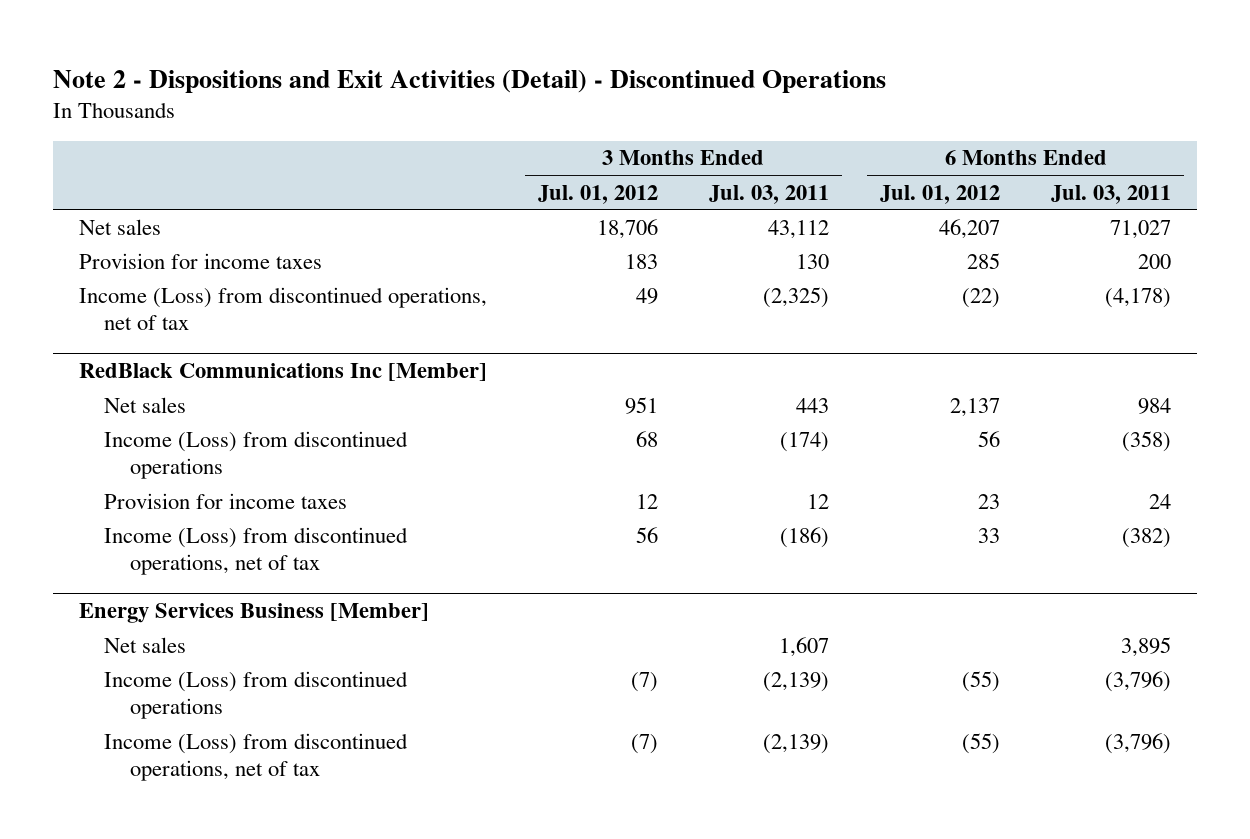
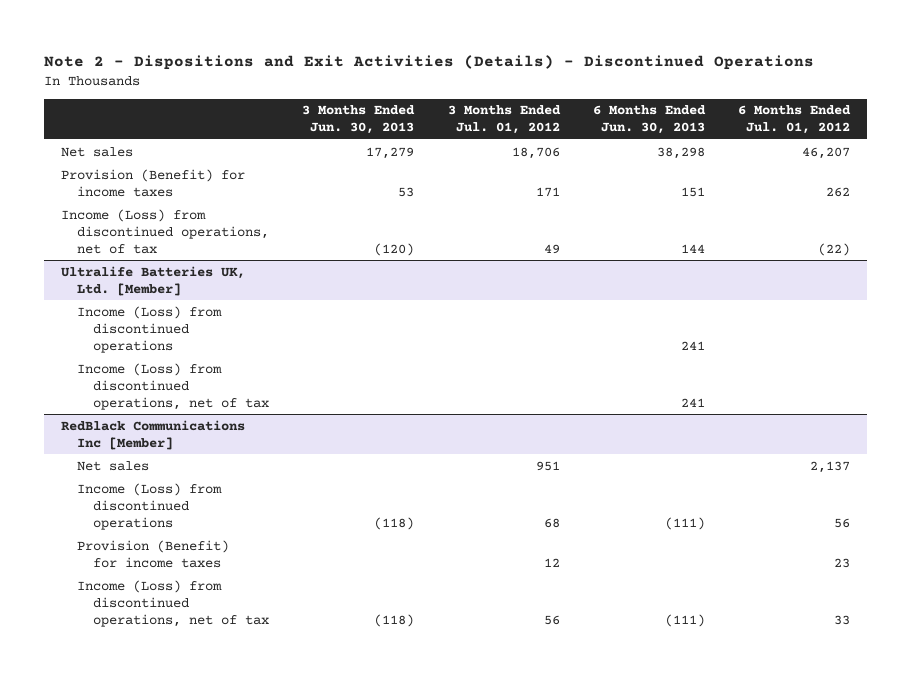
- Note 2 - Dispositions and Exit Activities (Detail) - Discontinued Operations
+ Note 2 - Dispositions and Exit Activities (Details) - Discontinued Operations
- | 3 Months Ended Jul. 01, 2012 | 3 Months Ended Jul. 03, 2011 | 6 Months Ended Jul. 01, 2012 | 6 Months Ended Jul. 03, 2011
+ | 3 Months Ended Jun. 30, 2013 | 3 Months Ended Jul. 01, 2012 | 6 Months Ended Jun. 30, 2013 | 6 Months Ended Jul. 01, 2012
- Provision for income taxes | 183 | 130 | 285 | 200
+ Provision (Benefit) for income taxes | 53 | 171 | 151 | 262
+ Ultralife Batteries UK, Ltd. [Member]
+ Income (Loss) from discontinued operations | | | 241 |
+ Income (Loss) from discontinued operations, net of tax | | | 241 |
@ RedBlack Communications Inc [Member]
- Provision for income taxes | 12 | 12 | 23 | 24
+ Provision (Benefit) for income taxes | | 12 | | 23
- Energy Services Business [Member]
- Net sales | | 1,607 | | 3,895
- Income (Loss) from discontinued operations | (7) | (2,139) | (55) | (3,796)
- Income (Loss) from discontinued operations, net of tax | (7) | (2,139) | (55) | (3,796)

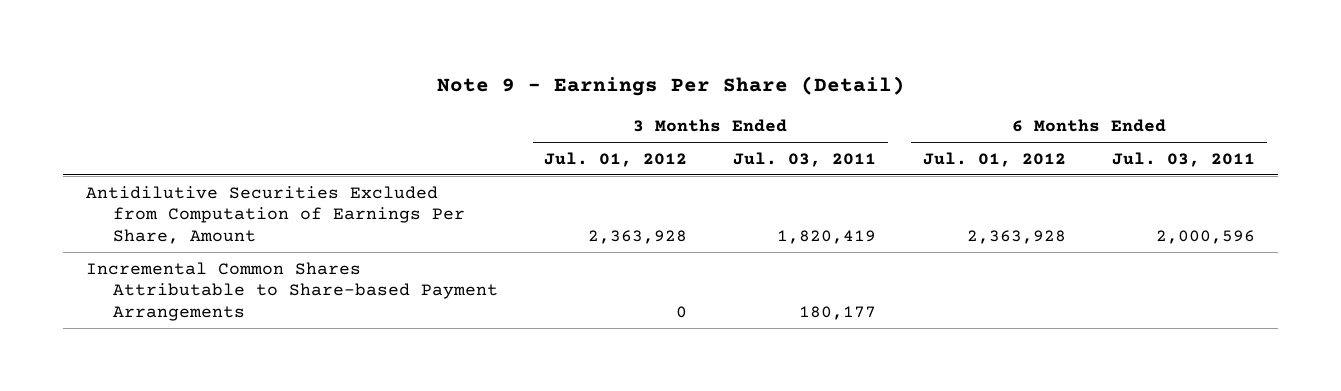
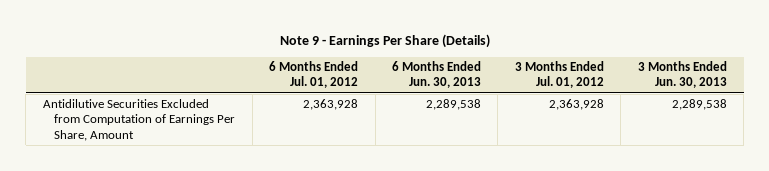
- Note 9 - Earnings Per Share (Detail)
+ Note 9 - Earnings Per Share (Details)
- | 3 Months Ended Jul. 01, 2012 | 3 Months Ended Jul. 03, 2011 | 6 Months Ended Jul. 01, 2012 | 6 Months Ended Jul. 03, 2011
+ | 6 Months Ended Jul. 01, 2012 | 6 Months Ended Jun. 30, 2013 | 3 Months Ended Jul. 01, 2012 | 3 Months Ended Jun. 30, 2013
- Incremental Common Shares Attributable to Share-based Payment Arrangements | 0 | 180,177 | |

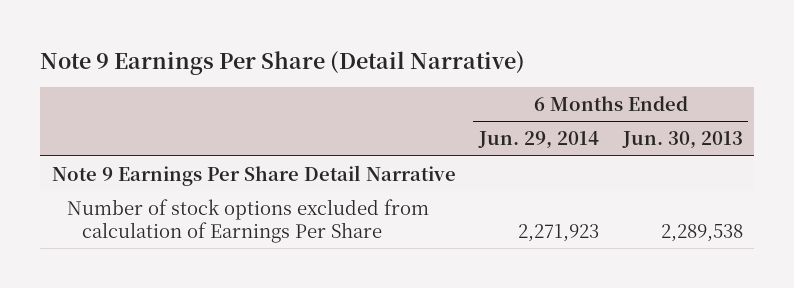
- Note 9 - Earnings Per Share (Details)
+ Note 9 Earnings Per Share (Detail Narrative)
- | 6 Months Ended Jul. 01, 2012 | 6 Months Ended Jun. 30, 2013 | 3 Months Ended Jul. 01, 2012 | 3 Months Ended Jun. 30, 2013
+ | 6 Months Ended Jun. 29, 2014 | 6 Months Ended Jun. 30, 2013
- Antidilutive Securities Excluded from Computation of Earnings Per Share, Amount | 2,363,928 | 2,289,538 | 2,363,928 | 2,289,538
+ Note 9 Earnings Per Share Detail Narrative
+ Number of stock options excluded from calculation of Earnings Per Share | 2,271,923 | 2,289,538

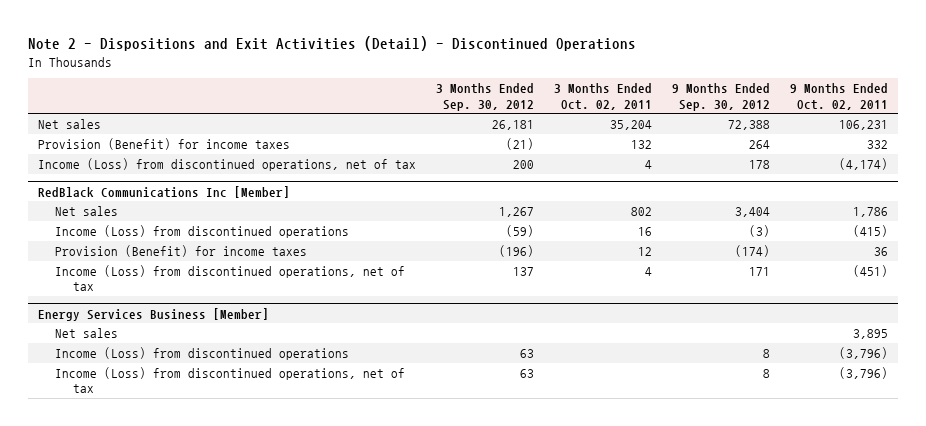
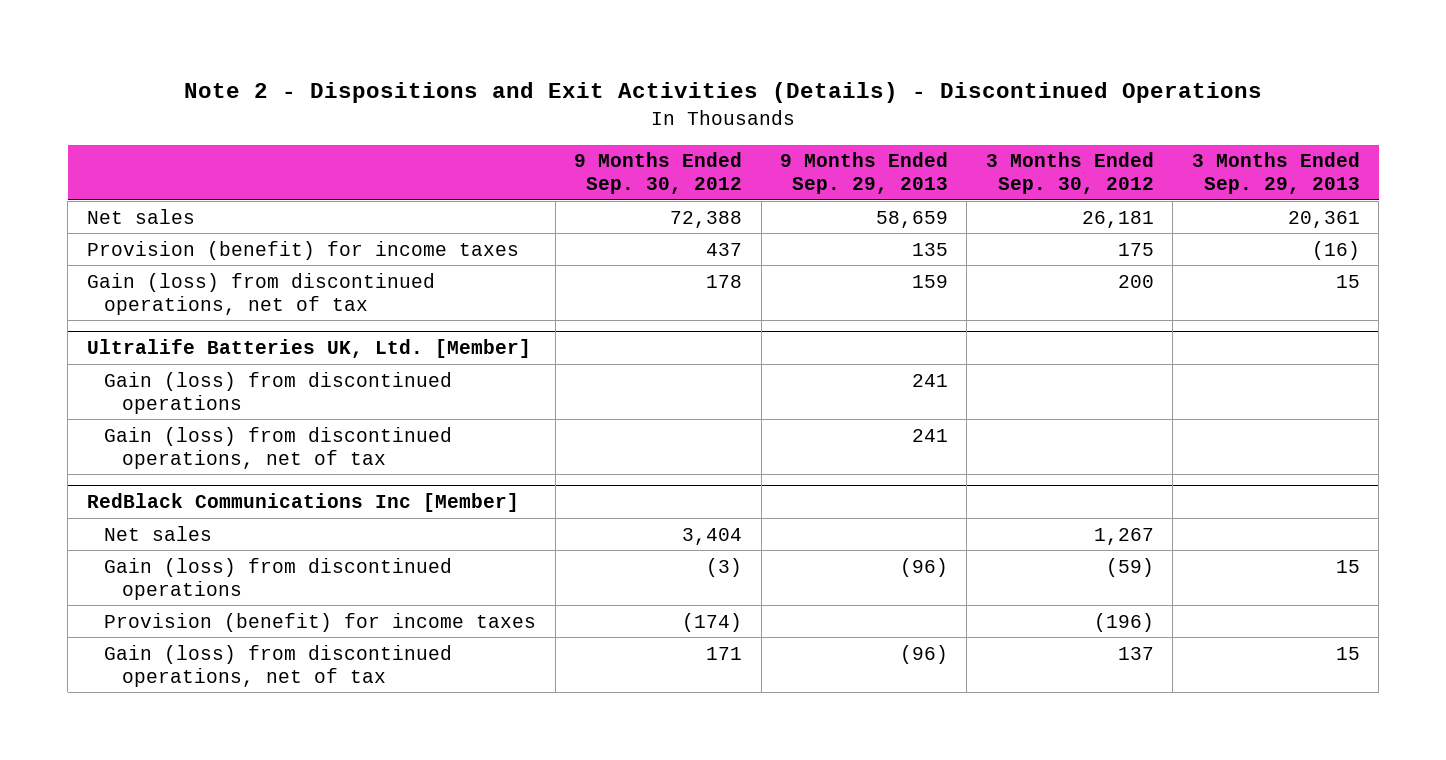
- Note 2 - Dispositions and Exit Activities (Detail) - Discontinued Operations
+ Note 2 - Dispositions and Exit Activities (Details) - Discontinued Operations
- | 3 Months Ended Sep. 30, 2012 | 3 Months Ended Oct. 02, 2011 | 9 Months Ended Sep. 30, 2012 | 9 Months Ended Oct. 02, 2011
+ | 9 Months Ended Sep. 30, 2012 | 9 Months Ended Sep. 29, 2013 | 3 Months Ended Sep. 30, 2012 | 3 Months Ended Sep. 29, 2013
- Provision (Benefit) for income taxes | (21) | 132 | 264 | 332
- Income (Loss) from discontinued operations, net of tax | 200 | 4 | 178 | (4,174)
+ Provision (benefit) for income taxes | 437 | 135 | 175 | (16)
+ Gain (loss) from discontinued operations, net of tax | 178 | 159 | 200 | 15
+ Ultralife Batteries UK, Ltd. [Member]
+ Gain (loss) from discontinued operations | | 241 | |
+ Gain (loss) from discontinued operations, net of tax | | 241 | |
@ RedBlack Communications Inc [Member]
- Income (Loss) from discontinued operations | (59) | 16 | (3) | (415)
- Provision (Benefit) for income taxes | (196) | 12 | (174) | 36
- Income (Loss) from discontinued operations, net of tax | 137 | 4 | 171 | (451)
- Energy Services Business [Member]
- Net sales | | | | 3,895
- Income (Loss) from discontinued operations | 63 | | 8 | (3,796)
- Income (Loss) from discontinued operations, net of tax | 63 | | 8 | (3,796)
@ RedBlack Communications Inc [Member]
+ Gain (loss) from discontinued operations | (3) | (96) | (59) | 15
+ Provision (benefit) for income taxes | (174) | | (196) |
+ Gain (loss) from discontinued operations, net of tax | 171 | (96) | 137 | 15

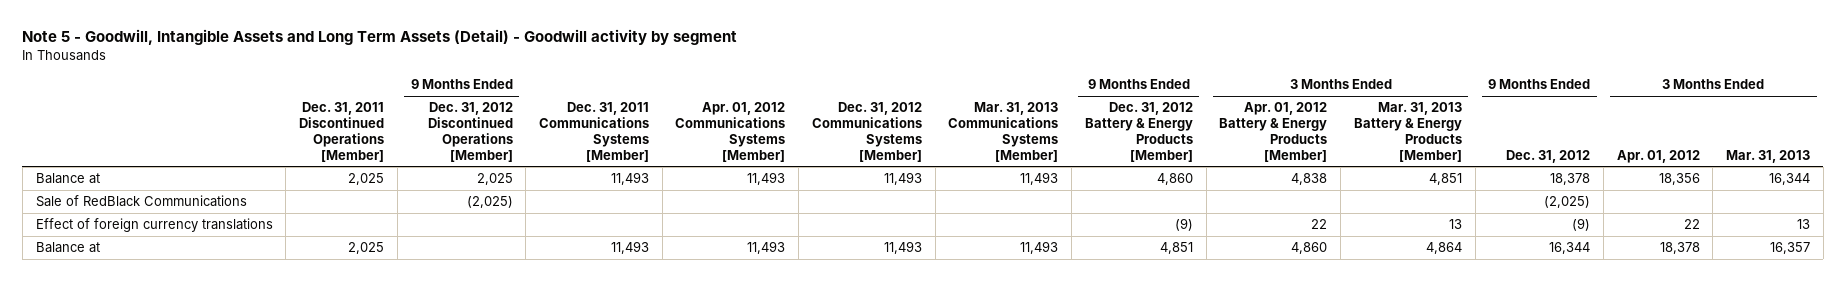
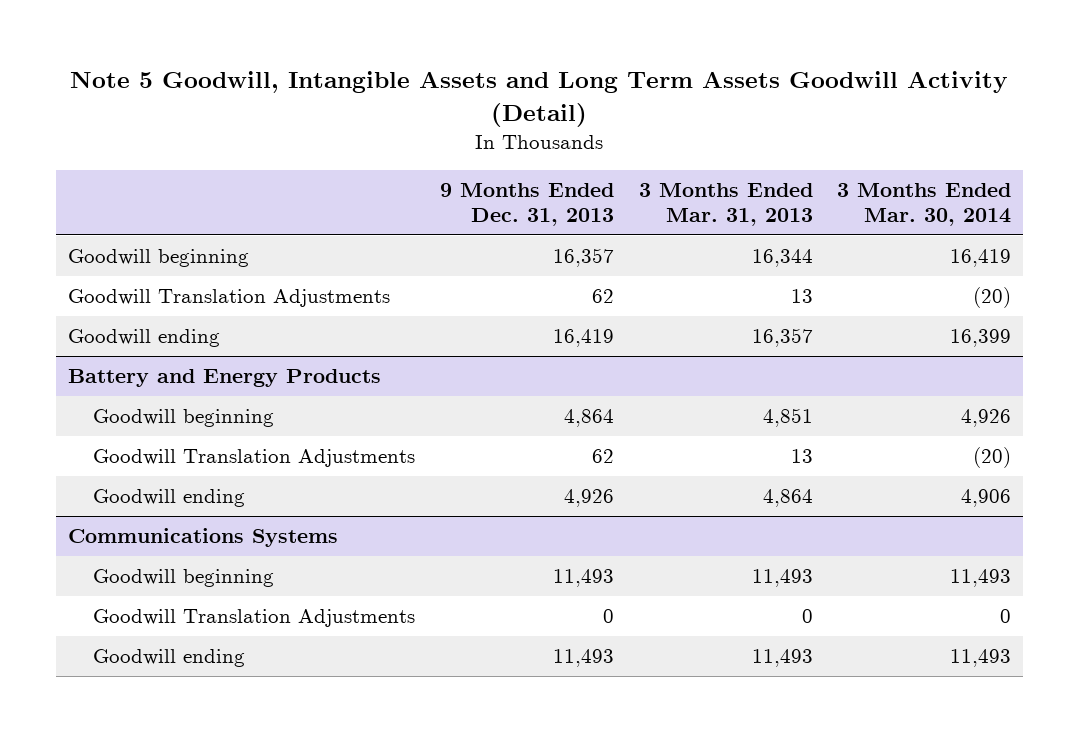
- Note 5 - Goodwill, Intangible Assets and Long Term Assets (Detail) - Goodwill activity by segment
+ Note 5 Goodwill, Intangible Assets and Long Term Assets Goodwill Activity (Detail)
- | Dec. 31, 2011 Discontinued Operations [Member] | 9 Months Ended Dec. 31, 2012 Discontinued Operations [Member] | Dec. 31, 2011 Communications Systems [Member] | Apr. 01, 2012 Communications Systems [Member] | Dec. 31, 2012 Communications Systems [Member] | Mar. 31, 2013 Communications Systems [Member] | 9 Months Ended Dec. 31, 2012 Battery & Energy Products [Member] | 3 Months Ended Apr. 01, 2012 Battery & Energy Products [Member] | 3 Months Ended Mar. 31, 2013 Battery & Energy Products [Member] | 9 Months Ended Dec. 31, 2012 | 3 Months Ended Apr. 01, 2012 | 3 Months Ended Mar. 31, 2013
+ | 9 Months Ended Dec. 31, 2013 | 3 Months Ended Mar. 31, 2013 | 3 Months Ended Mar. 30, 2014
- Balance at | 2,025 | 2,025 | 11,493 | 11,493 | 11,493 | 11,493 | 4,860 | 4,838 | 4,851 | 18,378 | 18,356 | 16,344
- Sale of RedBlack Communications | | (2,025) | | | | | | | | (2,025) | |
- Effect of foreign currency translations | | | | | | | (9) | 22 | 13 | (9) | 22 | 13
- Balance at | 2,025 | | 11,493 | 11,493 | 11,493 | 11,493 | 4,851 | 4,860 | 4,864 | 16,344 | 18,378 | 16,357
+ Goodwill beginning | 16,357 | 16,344 | 16,419
+ Goodwill Translation Adjustments | 62 | 13 | (20)
+ Goodwill ending | 16,419 | 16,357 | 16,399
+ Battery and Energy Products
+ Goodwill beginning | 4,864 | 4,851 | 4,926
+ Goodwill Translation Adjustments | 62 | 13 | (20)
+ Goodwill ending | 4,926 | 4,864 | 4,906
+ Communications Systems
+ Goodwill beginning | 11,493 | 11,493 | 11,493
+ Goodwill Translation Adjustments | 0 | 0 | 0
+ Goodwill ending | 11,493 | 11,493 | 11,493

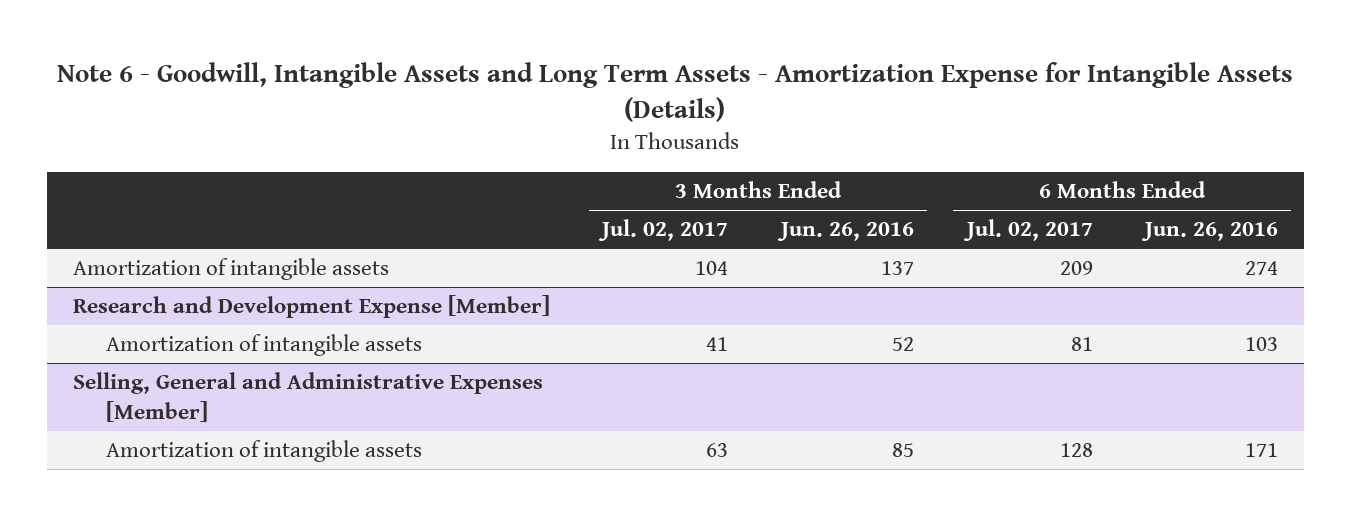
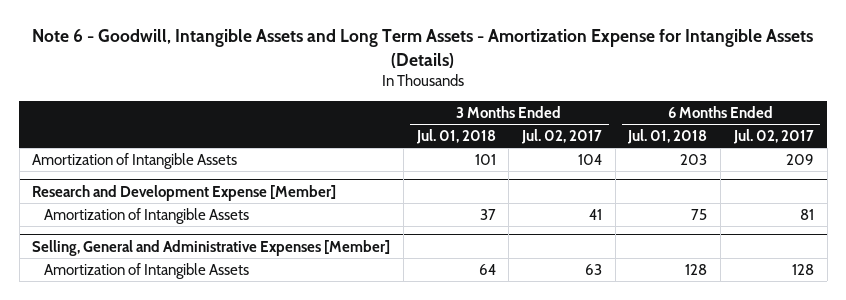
- | 3 Months Ended Jul. 02, 2017 | 3 Months Ended Jun. 26, 2016 | 6 Months Ended Jul. 02, 2017 | 6 Months Ended Jun. 26, 2016
+ | 3 Months Ended Jul. 01, 2018 | 3 Months Ended Jul. 02, 2017 | 6 Months Ended Jul. 01, 2018 | 6 Months Ended Jul. 02, 2017
- Amortization of intangible assets | 104 | 137 | 209 | 274
+ Amortization of Intangible Assets | 101 | 104 | 203 | 209
@ Research and Development Expense [Member]
- Amortization of intangible assets | 41 | 52 | 81 | 103
+ Amortization of Intangible Assets | 37 | 41 | 75 | 81
@ Selling, General and Administrative Expenses [Member]
- Amortization of intangible assets | 63 | 85 | 128 | 171
+ Amortization of Intangible Assets | 64 | 63 | 128 | 128

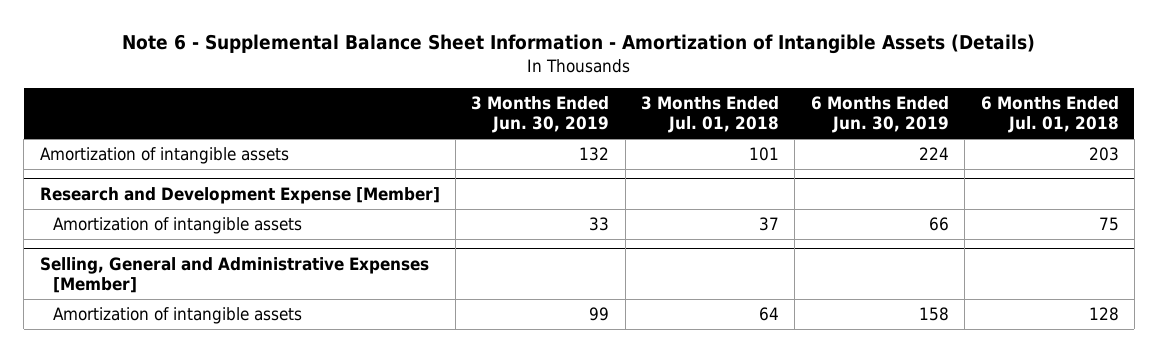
- Note 6 - Goodwill, Intangible Assets and Long Term Assets - Amortization Expense for Intangible Assets (Details)
+ Note 6 - Supplemental Balance Sheet Information - Amortization of Intangible Assets (Details)
- | 3 Months Ended Jul. 01, 2018 | 3 Months Ended Jul. 02, 2017 | 6 Months Ended Jul. 01, 2018 | 6 Months Ended Jul. 02, 2017
+ | 3 Months Ended Jun. 30, 2019 | 3 Months Ended Jul. 01, 2018 | 6 Months Ended Jun. 30, 2019 | 6 Months Ended Jul. 01, 2018
- Amortization of Intangible Assets | 101 | 104 | 203 | 209
+ Amortization of intangible assets | 132 | 101 | 224 | 203
@ Research and Development Expense [Member]
- Amortization of Intangible Assets | 37 | 41 | 75 | 81
+ Amortization of intangible assets | 33 | 37 | 66 | 75
@ Selling, General and Administrative Expenses [Member]
- Amortization of Intangible Assets | 64 | 63 | 128 | 128
+ Amortization of intangible assets | 99 | 64 | 158 | 128

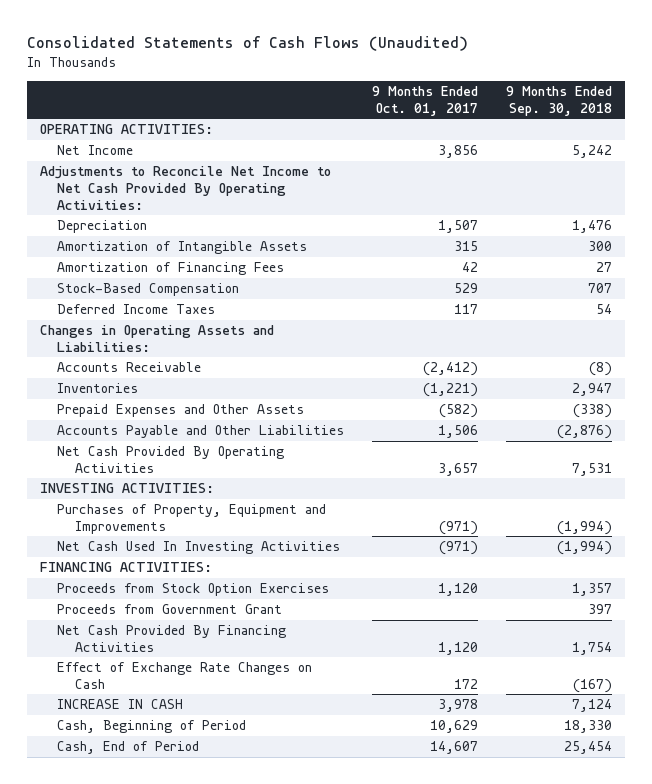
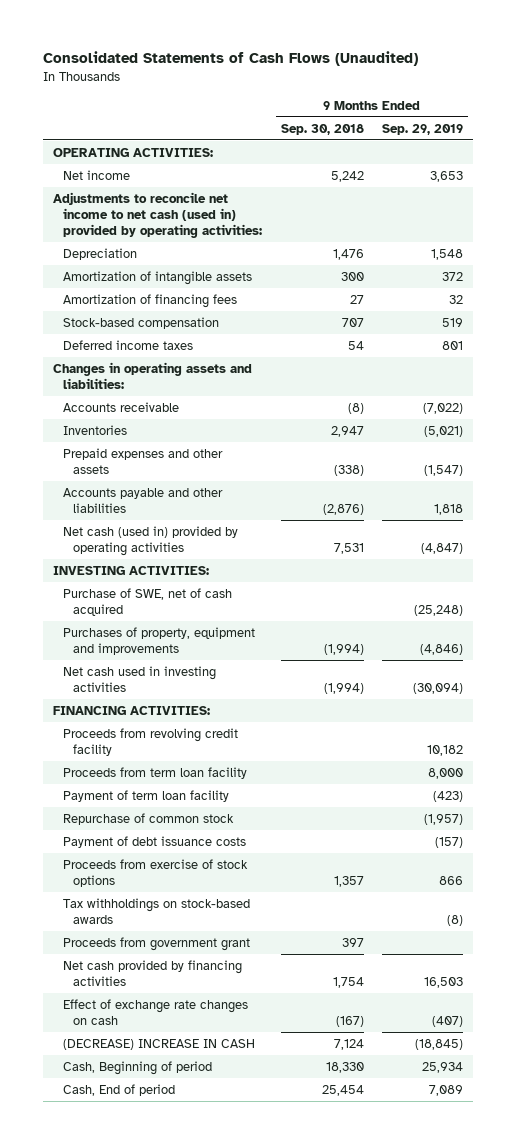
- | 9 Months Ended Oct. 01, 2017 | 9 Months Ended Sep. 30, 2018
+ | 9 Months Ended Sep. 30, 2018 | 9 Months Ended Sep. 29, 2019
- Net Income | 3,856 | 5,242
- Adjustments to Reconcile Net Income to Net Cash Provided By Operating Activities:
+ Net income | 5,242 | 3,653
+ Adjustments to reconcile net income to net cash (used in) provided by operating activities:
- Amortization of Intangible Assets | 315 | 300
- Amortization of Financing Fees | 42 | 27
- Stock-Based Compensation | 529 | 707
- Deferred Income Taxes | 117 | 54
- Changes in Operating Assets and Liabilities:
- Accounts Receivable | (2,412) | (8)
+ Amortization of intangible assets | 300 | 372
+ Amortization of financing fees | 27 | 32
+ Stock-based compensation | 707 | 519
+ Deferred income taxes | 54 | 801
+ Changes in operating assets and liabilities:
+ Accounts receivable | (8) | (7,022)
- Prepaid Expenses and Other Assets | (582) | (338)
- Accounts Payable and Other Liabilities | 1,506 | (2,876)
- Net Cash Provided By Operating Activities | 3,657 | 7,531
+ Prepaid expenses and other assets | (338) | (1,547)
+ Accounts payable and other liabilities | (2,876) | 1,818
+ Net cash (used in) provided by operating activities | 7,531 | (4,847)
- Purchases of Property, Equipment and Improvements | (971) | (1,994)
- Net Cash Used In Investing Activities | (971) | (1,994)
+ Purchase of SWE, net of cash acquired | | (25,248)
+ Purchases of property, equipment and improvements | (1,994) | (4,846)
+ Net cash used in investing activities | (1,994) | (30,094)
- Proceeds from Stock Option Exercises | 1,120 | 1,357
- Proceeds from Government Grant | | 397
- Net Cash Provided By Financing Activities | 1,120 | 1,754
- Effect of Exchange Rate Changes on Cash | 172 | (167)
- INCREASE IN CASH | 3,978 | 7,124
- Cash, Beginning of Period | 10,629 | 18,330
- Cash, End of Period | 14,607 | 25,454
+ Proceeds from revolving credit facility | | 10,182
+ Proceeds from term loan facility | | 8,000
+ Payment of term loan facility | | (423)
+ Repurchase of common stock | | (1,957)
+ Payment of debt issuance costs | | (157)
+ Proceeds from exercise of stock options | 1,357 | 866
+ Tax withholdings on stock-based awards | | (8)
+ Proceeds from government grant | 397 |
+ Net cash provided by financing activities | 1,754 | 16,503
+ Effect of exchange rate changes on cash | (167) | (407)
+ (DECREASE) INCREASE IN CASH | 7,124 | (18,845)
+ Cash, Beginning of period | 18,330 | 25,934
+ Cash, End of period | 25,454 | 7,089

